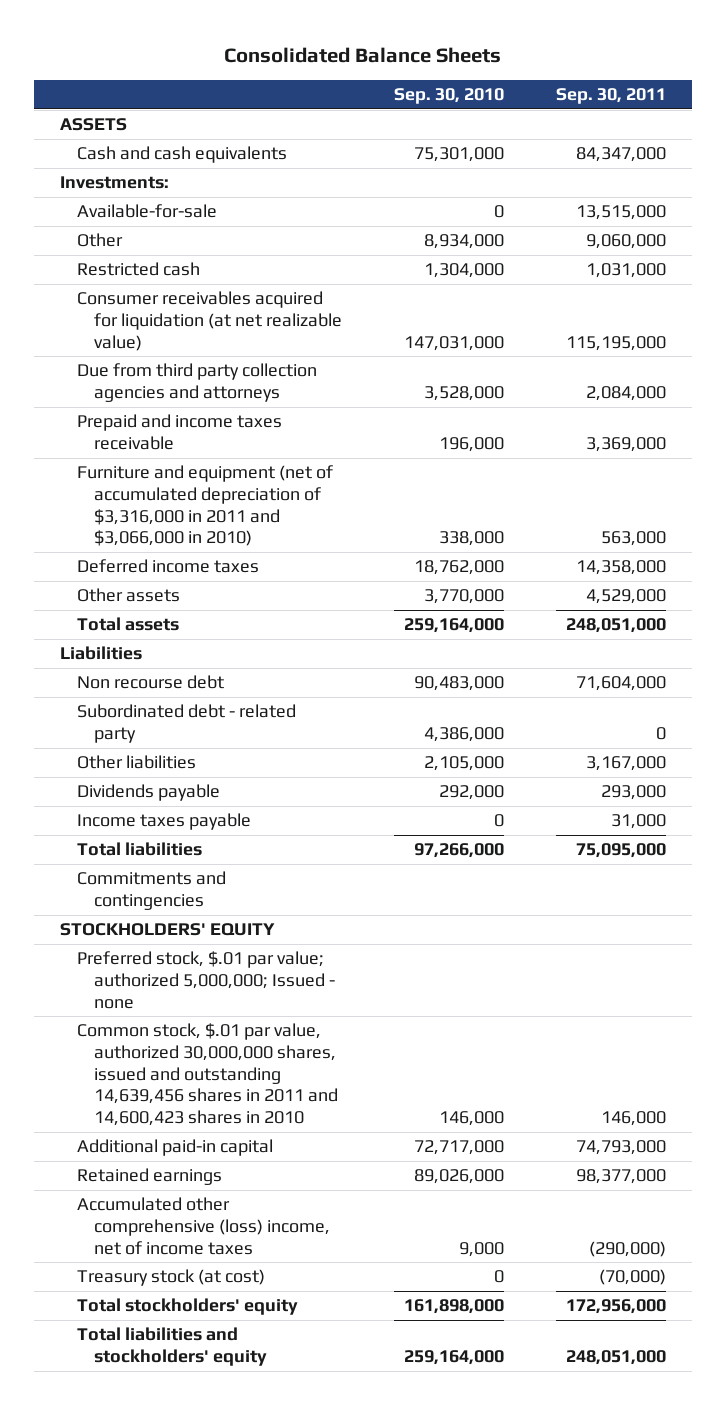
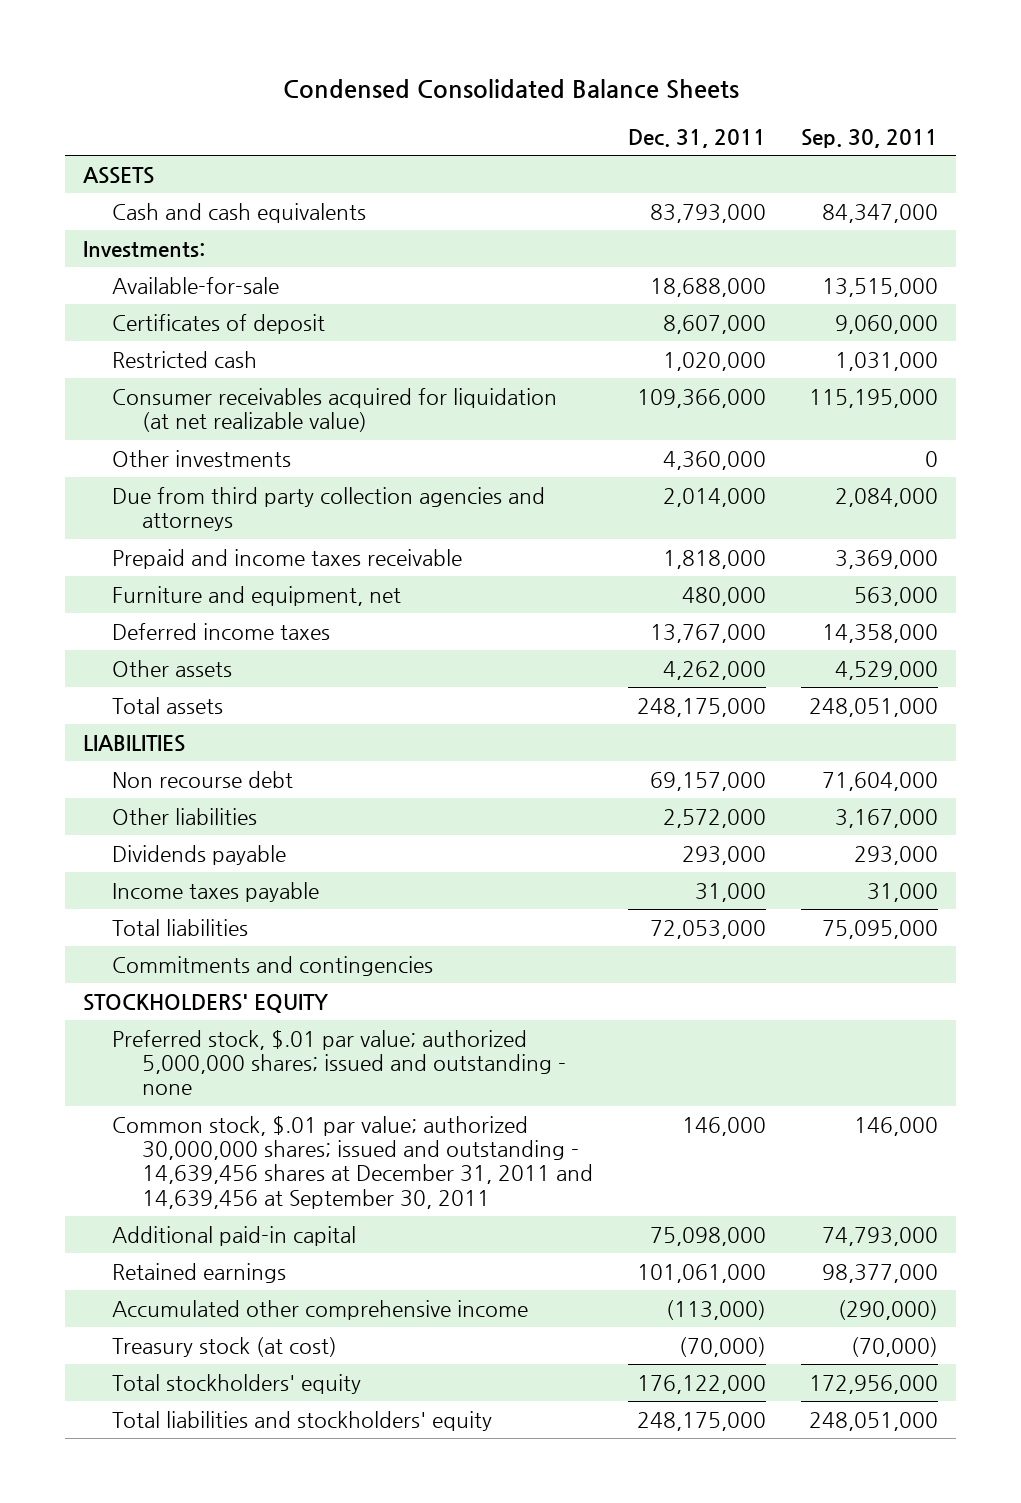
- Consolidated Balance Sheets
+ Condensed Consolidated Balance Sheets
- | Sep. 30, 2010 | Sep. 30, 2011
+ | Dec. 31, 2011 | Sep. 30, 2011
- Other | 8,934,000 | 9,060,000
+ Certificates of deposit | 8,607,000 | 9,060,000
+ Other investments | 4,360,000 | 0
- Furniture and equipment (net of accumulated depreciation of $3,316,000 in 2011 and $3,066,000 in 2010) | 338,000 | 563,000
+ Furniture and equipment, net | 480,000 | 563,000
- Liabilities
+ LIABILITIES
- Subordinated debt - related party | 4,386,000 | 0
- Preferred stock, $.01 par value; authorized 5,000,000; Issued - none
- Common stock, $.01 par value, authorized 30,000,000 shares, issued and outstanding 14,639,456 shares in 2011 and 14,600,423 shares in 2010 | 146,000 | 146,000
+ Preferred stock, $.01 par value; authorized 5,000,000 shares; issued and outstanding - none
+ Common stock, $.01 par value; authorized 30,000,000 shares; issued and outstanding - 14,639,456 shares at December 31, 2011 and 14,639,456 at September 30, 2011 | 146,000 | 146,000
- Accumulated other comprehensive (loss) income, net of income taxes | 9,000 | (290,000)
+ Accumulated other comprehensive income | (113,000) | (290,000)

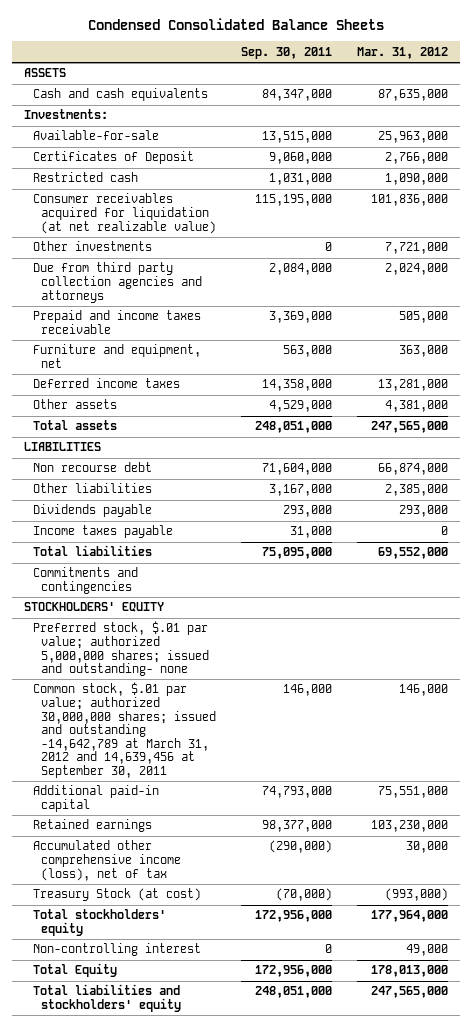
- | Dec. 31, 2011 | Sep. 30, 2011
+ | Sep. 30, 2011 | Mar. 31, 2012
- Certificates of deposit | 8,607,000 | 9,060,000
+ Certificates of Deposit | 9,060,000 | 2,766,000
- Preferred stock, $.01 par value; authorized 5,000,000 shares; issued and outstanding - none
- Common stock, $.01 par value; authorized 30,000,000 shares; issued and outstanding - 14,639,456 shares at December 31, 2011 and 14,639,456 at September 30, 2011 | 146,000 | 146,000
+ Preferred stock, $.01 par value; authorized 5,000,000 shares; issued and outstanding- none
+ Common stock, $.01 par value; authorized 30,000,000 shares; issued and outstanding -14,642,789 at March 31, 2012 and 14,639,456 at September 30, 2011 | 146,000 | 146,000
- Accumulated other comprehensive income | (113,000) | (290,000)
- Treasury stock (at cost) | (70,000) | (70,000)
+ Accumulated other comprehensive income (loss), net of tax | (290,000) | 30,000
+ Treasury Stock (at cost) | (70,000) | (993,000)
+ Non-controlling interest | 0 | 49,000
+ Total Equity | 172,956,000 | 178,013,000

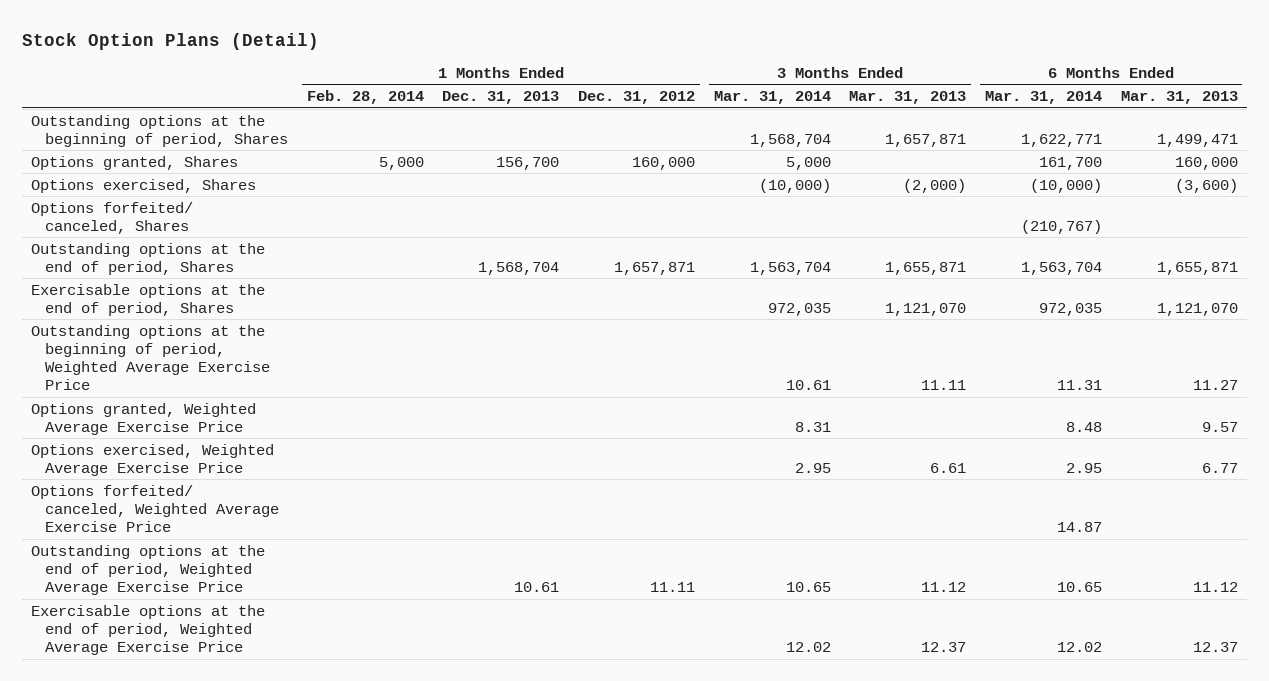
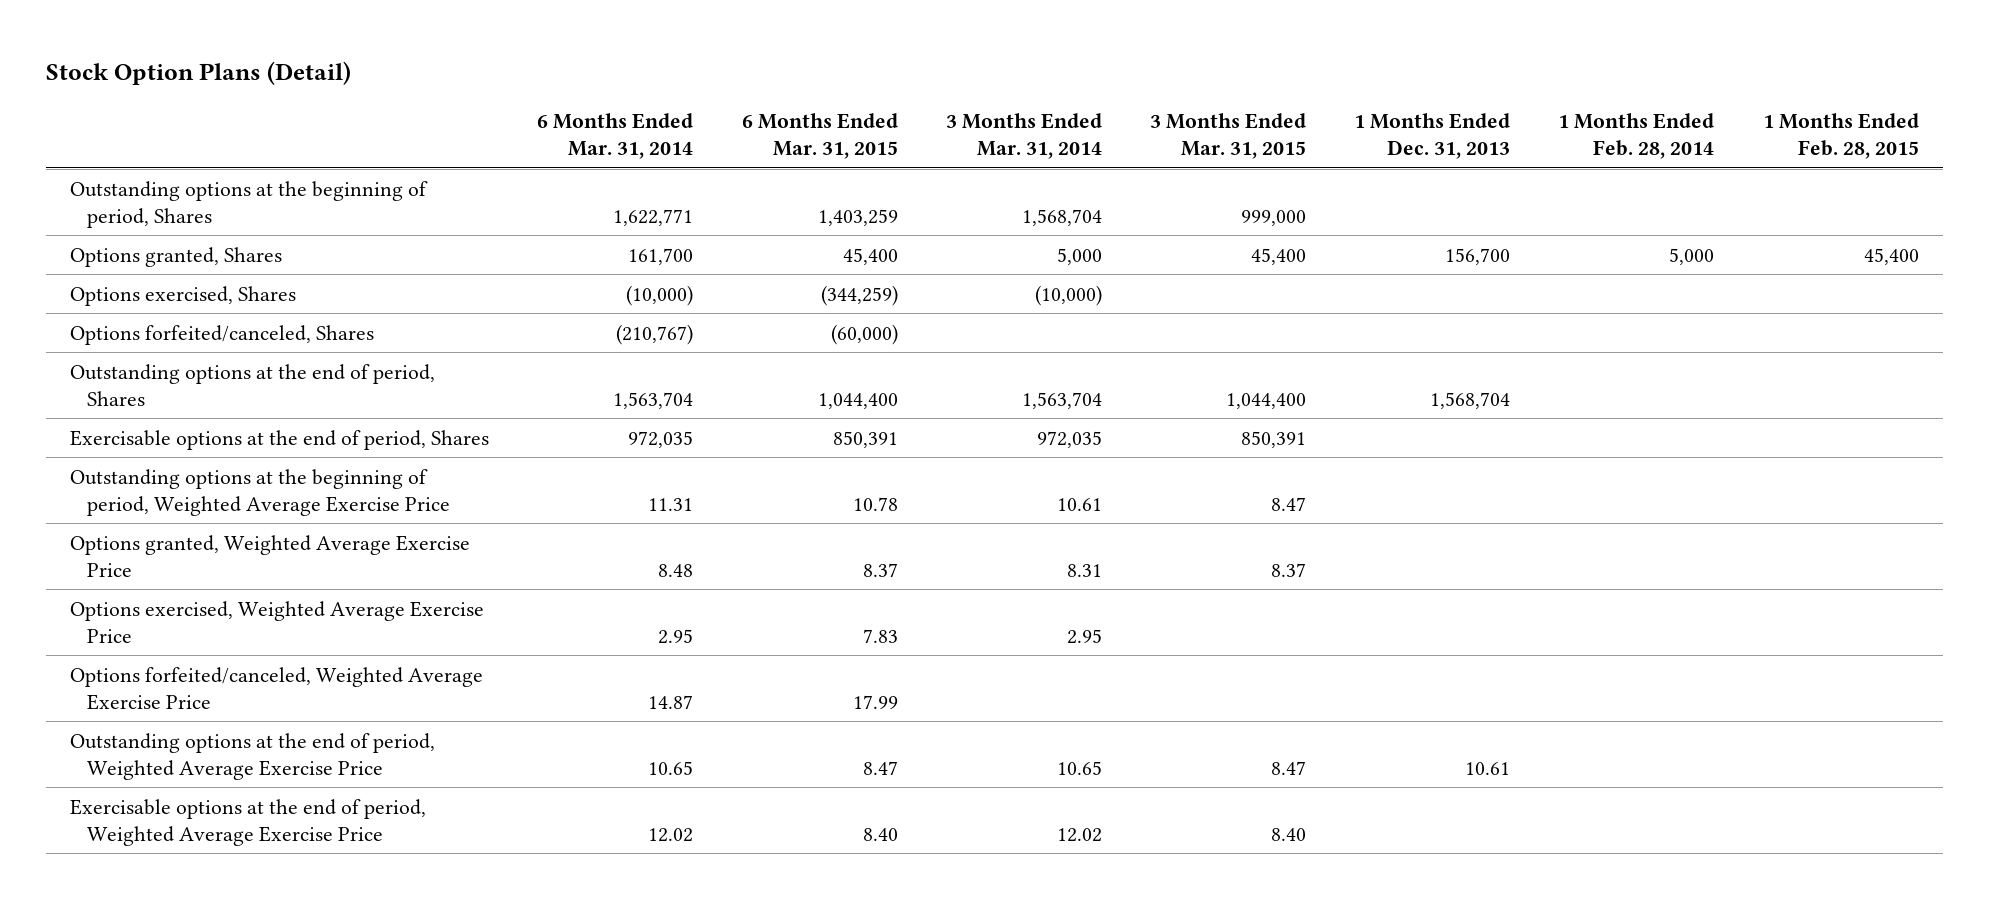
- | 1 Months Ended Feb. 28, 2014 | 1 Months Ended Dec. 31, 2013 | 1 Months Ended Dec. 31, 2012 | 3 Months Ended Mar. 31, 2014 | 3 Months Ended Mar. 31, 2013 | 6 Months Ended Mar. 31, 2014 | 6 Months Ended Mar. 31, 2013
+ | 6 Months Ended Mar. 31, 2014 | 6 Months Ended Mar. 31, 2015 | 3 Months Ended Mar. 31, 2014 | 3 Months Ended Mar. 31, 2015 | 1 Months Ended Dec. 31, 2013 | 1 Months Ended Feb. 28, 2014 | 1 Months Ended Feb. 28, 2015
- Options forfeited/ canceled, Shares | | | | | | (210,767) |
+ Options forfeited/canceled, Shares | (210,767) | (60,000) | | | | |
- Options forfeited/ canceled, Weighted Average Exercise Price | | | | | | 14.87 |
+ Options forfeited/canceled, Weighted Average Exercise Price | 14.87 | 17.99 | | | | |

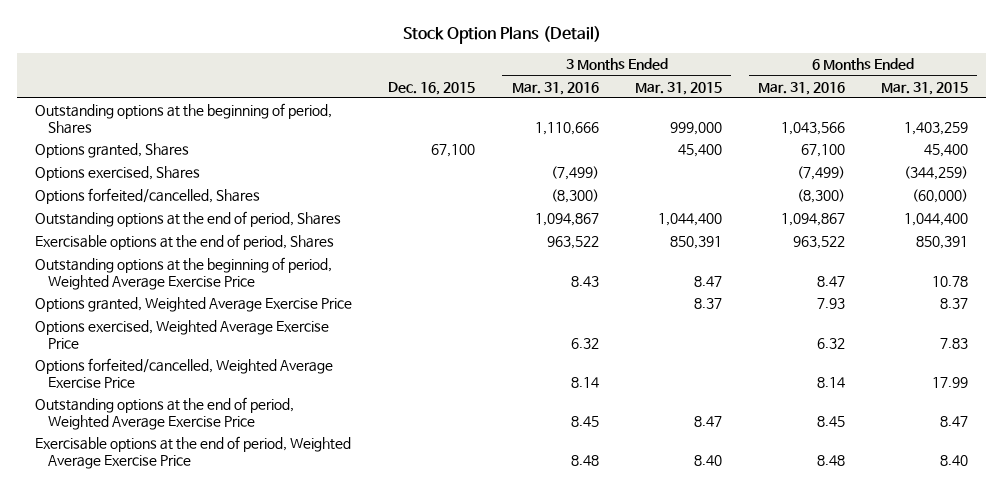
- | 6 Months Ended Mar. 31, 2014 | 6 Months Ended Mar. 31, 2015 | 3 Months Ended Mar. 31, 2014 | 3 Months Ended Mar. 31, 2015 | 1 Months Ended Dec. 31, 2013 | 1 Months Ended Feb. 28, 2014 | 1 Months Ended Feb. 28, 2015
+ | Dec. 16, 2015 | 3 Months Ended Mar. 31, 2016 | 3 Months Ended Mar. 31, 2015 | 6 Months Ended Mar. 31, 2016 | 6 Months Ended Mar. 31, 2015
- Options forfeited/canceled, Shares | (210,767) | (60,000) | | | | |
+ Options forfeited/cancelled, Shares | | (8,300) | | (8,300) | (60,000)
- Options forfeited/canceled, Weighted Average Exercise Price | 14.87 | 17.99 | | | | |
+ Options forfeited/cancelled, Weighted Average Exercise Price | | 8.14 | | 8.14 | 17.99

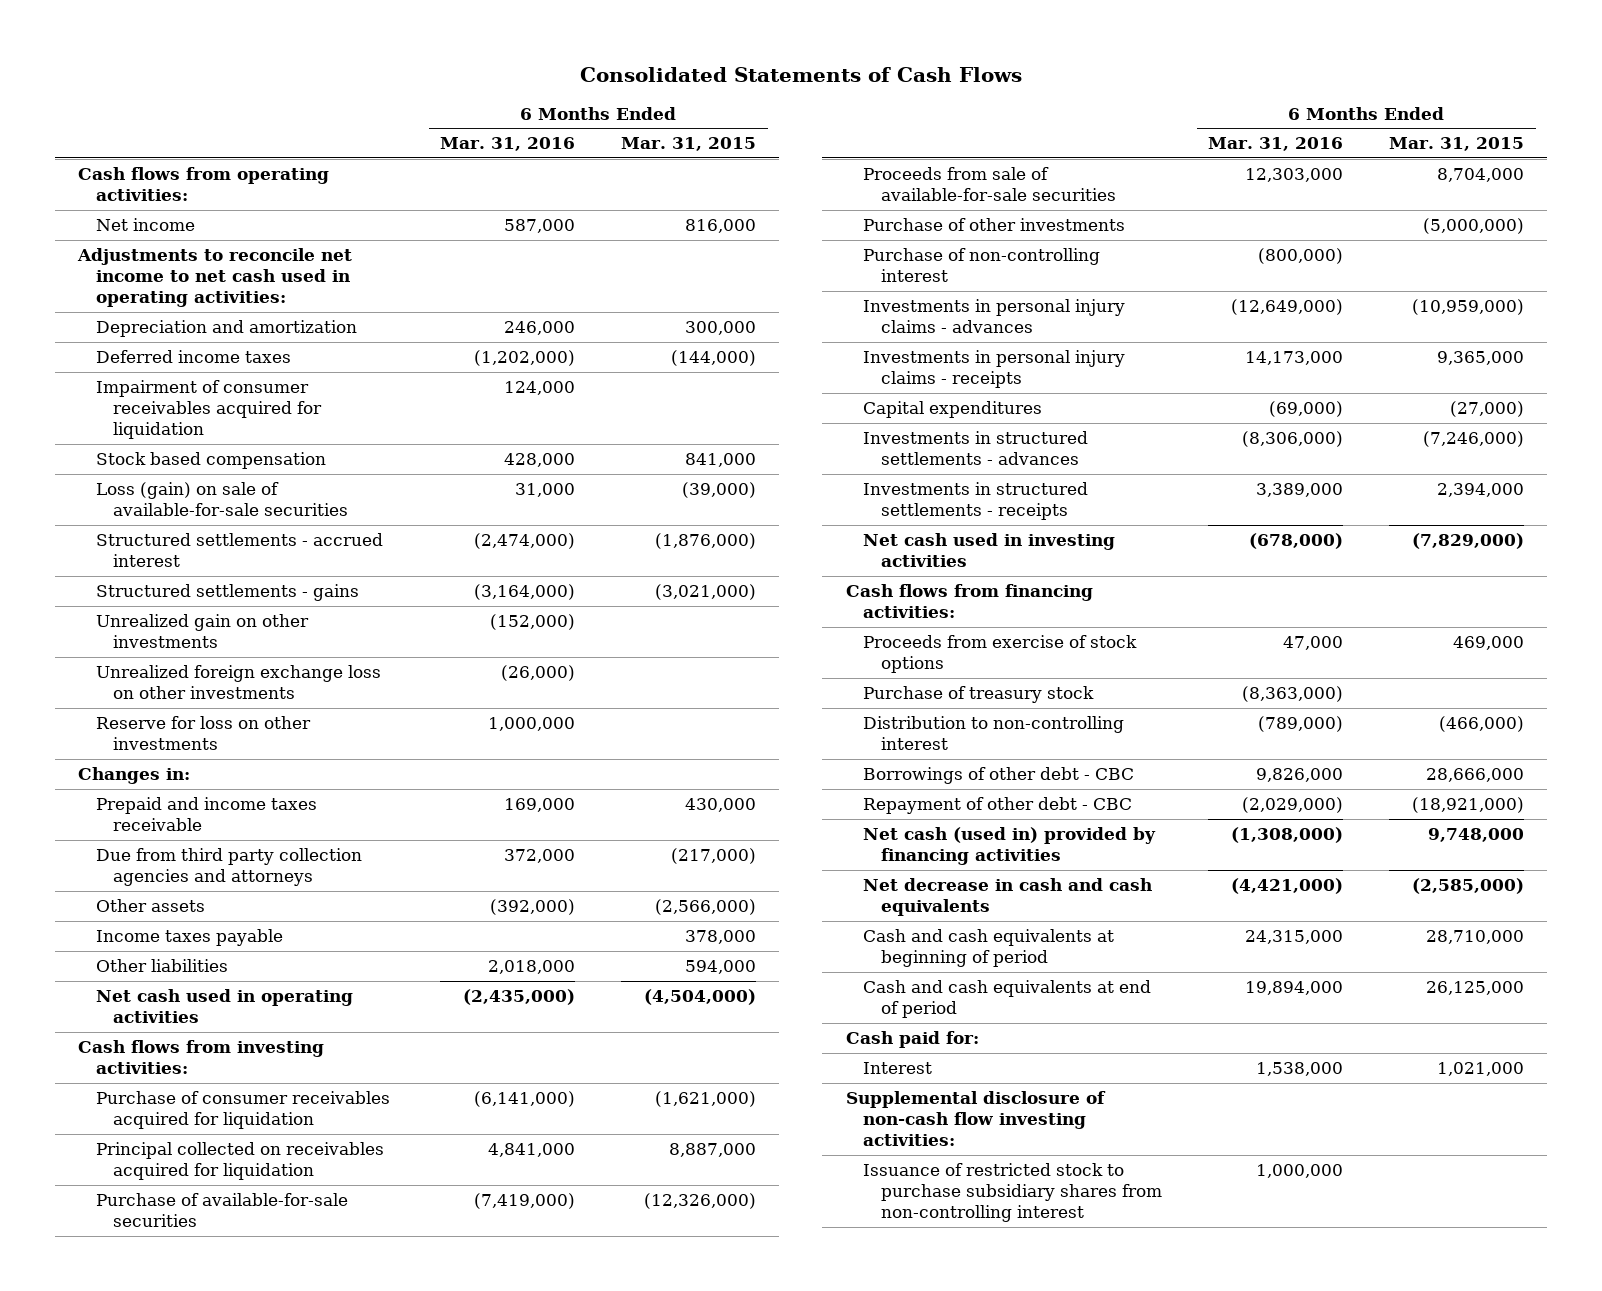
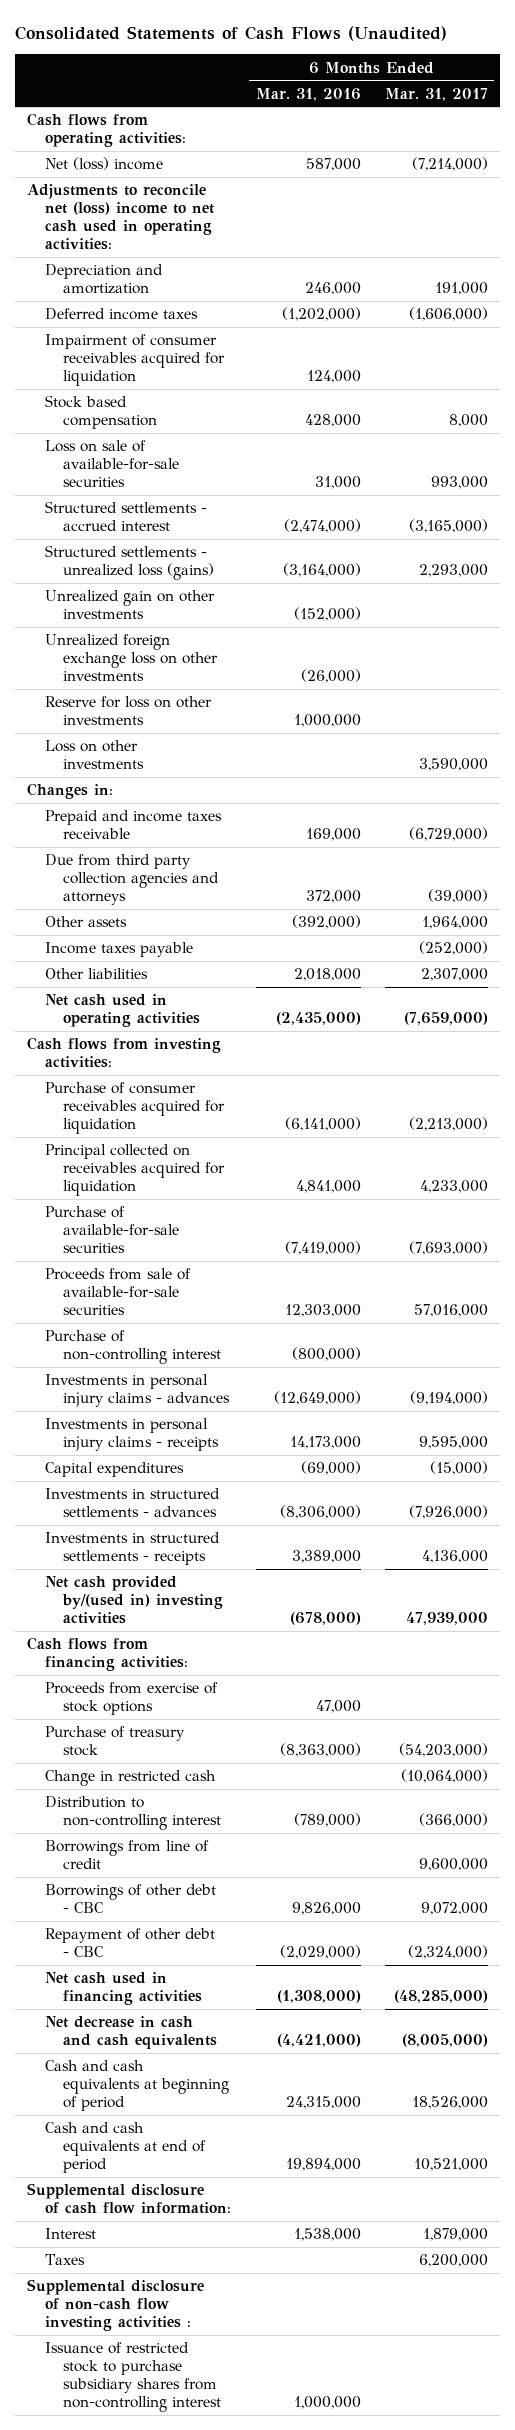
- Consolidated Statements of Cash Flows
+ Consolidated Statements of Cash Flows (Unaudited)
- | 6 Months Ended Mar. 31, 2016 | 6 Months Ended Mar. 31, 2015
+ | 6 Months Ended Mar. 31, 2016 | 6 Months Ended Mar. 31, 2017
- Net income | 587,000 | 816,000
- Adjustments to reconcile net income to net cash used in operating activities:
+ Net (loss) income | 587,000 | (7,214,000)
+ Adjustments to reconcile net (loss) income to net cash used in operating activities:
- Loss (gain) on sale of available-for-sale securities | 31,000 | (39,000)
+ Loss on sale of available-for-sale securities | 31,000 | 993,000
- Structured settlements - gains | (3,164,000) | (3,021,000)
+ Structured settlements - unrealized loss (gains) | (3,164,000) | 2,293,000
+ Loss on other investments | | 3,590,000
- Purchase of other investments | | (5,000,000)
- Net cash used in investing activities | (678,000) | (7,829,000)
+ Net cash provided by/(used in) investing activities | (678,000) | 47,939,000
+ Change in restricted cash | | (10,064,000)
+ Borrowings from line of credit | | 9,600,000
- Net cash (used in) provided by financing activities | (1,308,000) | 9,748,000
+ Net cash used in financing activities | (1,308,000) | (48,285,000)
- Cash paid for:
+ Supplemental disclosure of cash flow information:
- Supplemental disclosure of non-cash flow investing activities:
+ Taxes | | 6,200,000
+ Supplemental disclosure of non-cash flow investing activities :

